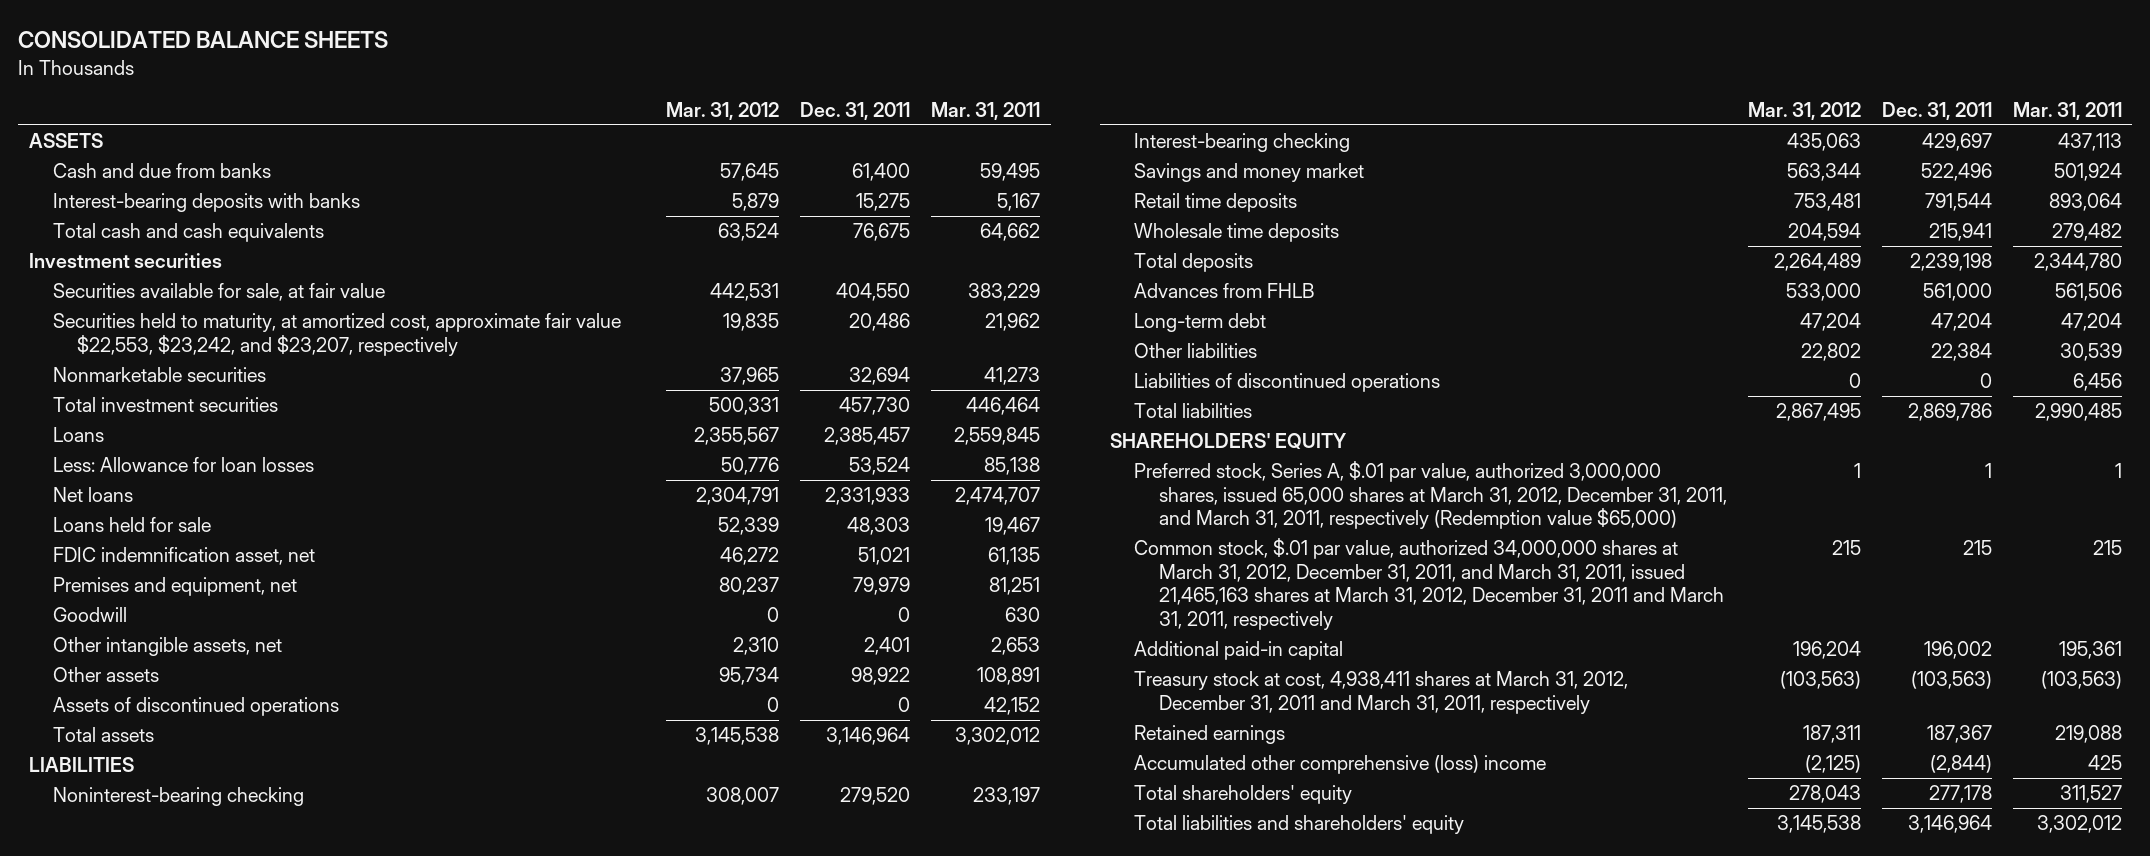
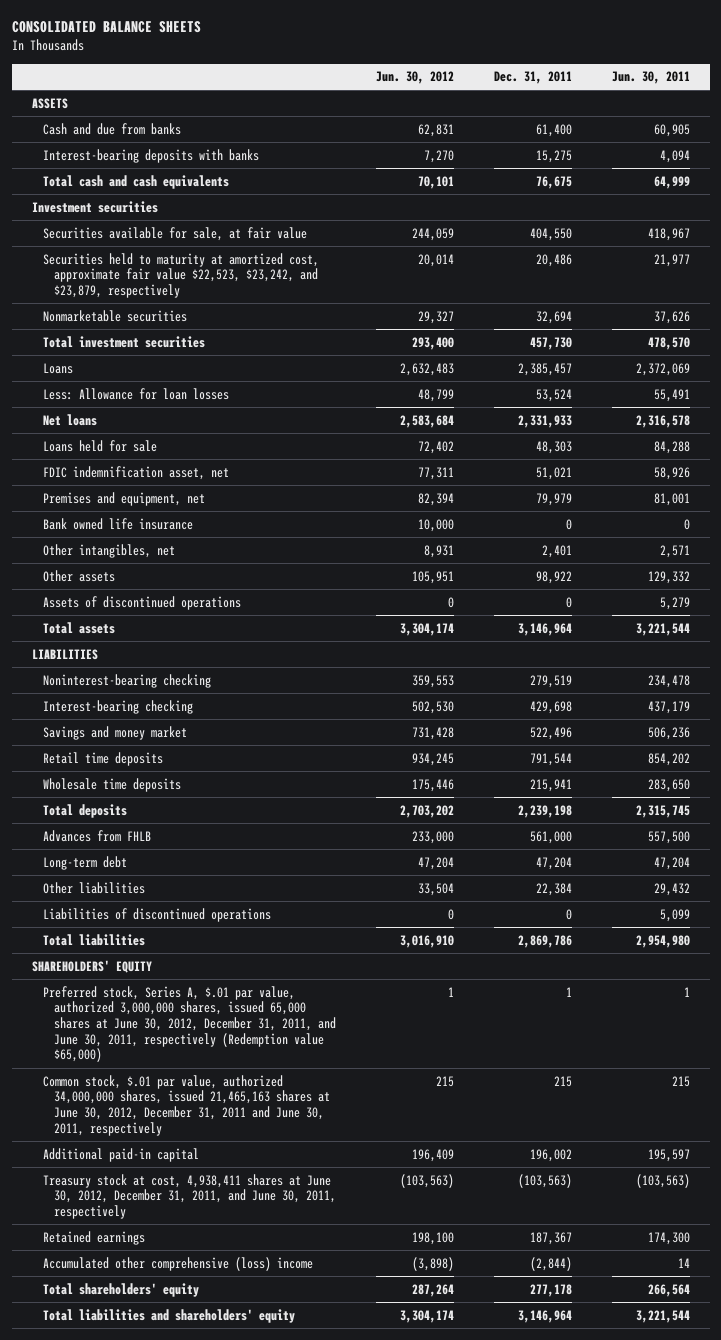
- | Mar. 31, 2012 | Dec. 31, 2011 | Mar. 31, 2011
+ | Jun. 30, 2012 | Dec. 31, 2011 | Jun. 30, 2011
- Securities held to maturity, at amortized cost, approximate fair value $22,553, $23,242, and $23,207, respectively | 19,835 | 20,486 | 21,962
+ Securities held to maturity at amortized cost, approximate fair value $22,523, $23,242, and $23,879, respectively | 20,014 | 20,486 | 21,977
- Goodwill | 0 | 0 | 630
- Other intangible assets, net | 2,310 | 2,401 | 2,653
+ Bank owned life insurance | 10,000 | 0 | 0
+ Other intangibles, net | 8,931 | 2,401 | 2,571
- Noninterest-bearing checking | 308,007 | 279,520 | 233,197
- Interest-bearing checking | 435,063 | 429,697 | 437,113
+ Noninterest-bearing checking | 359,553 | 279,519 | 234,478
+ Interest-bearing checking | 502,530 | 429,698 | 437,179
- Preferred stock, Series A, $.01 par value, authorized 3,000,000 shares, issued 65,000 shares at March 31, 2012, December 31, 2011, and March 31, 2011, respectively (Redemption value $65,000) | 1 | 1 | 1
- Common stock, $.01 par value, authorized 34,000,000 shares at March 31, 2012, December 31, 2011, and March 31, 2011, issued 21,465,163 shares at March 31, 2012, December 31, 2011 and March 31, 2011, respectively | 215 | 215 | 215
+ Preferred stock, Series A, $.01 par value, authorized 3,000,000 shares, issued 65,000 shares at June 30, 2012, December 31, 2011, and June 30, 2011, respectively (Redemption value $65,000) | 1 | 1 | 1
+ Common stock, $.01 par value, authorized 34,000,000 shares, issued 21,465,163 shares at June 30, 2012, December 31, 2011 and June 30, 2011, respectively | 215 | 215 | 215
- Treasury stock at cost, 4,938,411 shares at March 31, 2012, December 31, 2011 and March 31, 2011, respectively | (103,563) | (103,563) | (103,563)
+ Treasury stock at cost, 4,938,411 shares at June 30, 2012, December 31, 2011, and June 30, 2011, respectively | (103,563) | (103,563) | (103,563)

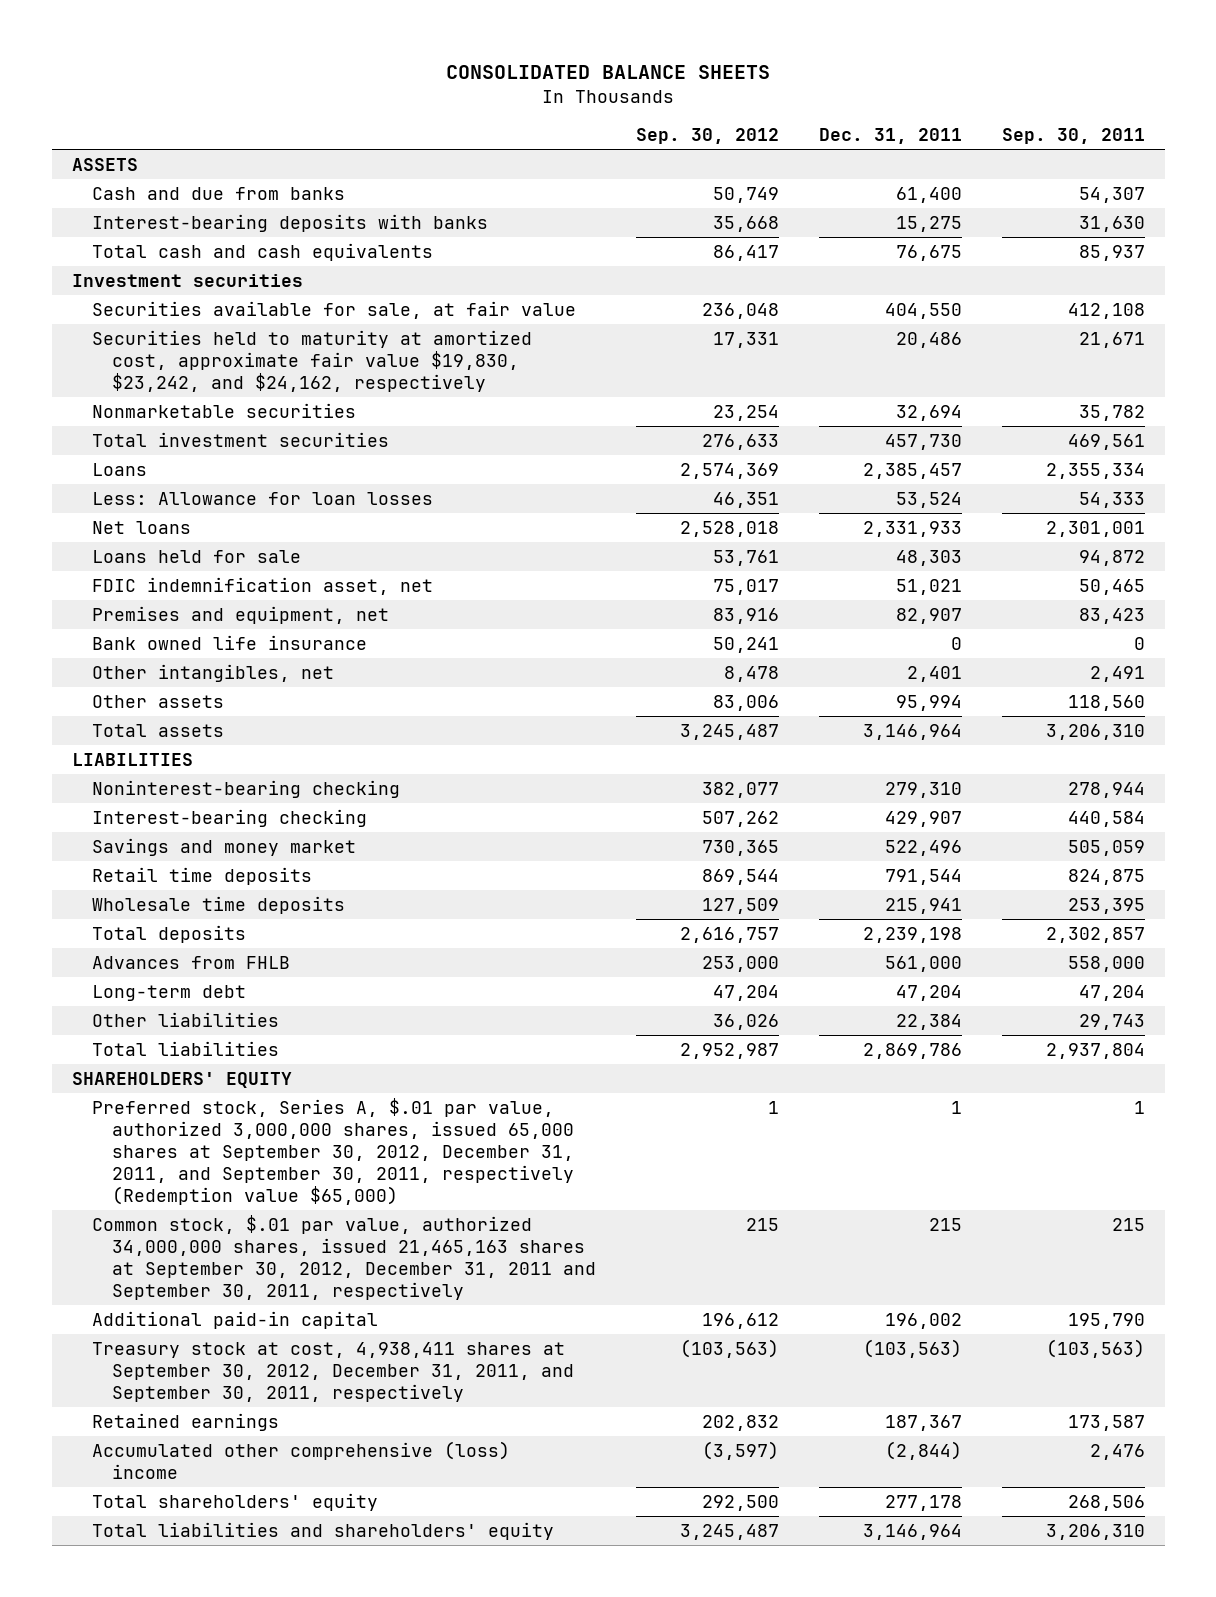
- | Jun. 30, 2012 | Dec. 31, 2011 | Jun. 30, 2011
+ | Sep. 30, 2012 | Dec. 31, 2011 | Sep. 30, 2011
- Securities held to maturity at amortized cost, approximate fair value $22,523, $23,242, and $23,879, respectively | 20,014 | 20,486 | 21,977
+ Securities held to maturity at amortized cost, approximate fair value $19,830, $23,242, and $24,162, respectively | 17,331 | 20,486 | 21,671
- Premises and equipment, net | 82,394 | 79,979 | 81,001
+ Premises and equipment, net | 83,916 | 82,907 | 83,423
- Other assets | 105,951 | 98,922 | 129,332
- Assets of discontinued operations | 0 | 0 | 5,279
+ Other assets | 83,006 | 95,994 | 118,560
- Noninterest-bearing checking | 359,553 | 279,519 | 234,478
- Interest-bearing checking | 502,530 | 429,698 | 437,179
+ Noninterest-bearing checking | 382,077 | 279,310 | 278,944
+ Interest-bearing checking | 507,262 | 429,907 | 440,584
- Liabilities of discontinued operations | 0 | 0 | 5,099
- Preferred stock, Series A, $.01 par value, authorized 3,000,000 shares, issued 65,000 shares at June 30, 2012, December 31, 2011, and June 30, 2011, respectively (Redemption value $65,000) | 1 | 1 | 1
- Common stock, $.01 par value, authorized 34,000,000 shares, issued 21,465,163 shares at June 30, 2012, December 31, 2011 and June 30, 2011, respectively | 215 | 215 | 215
+ Preferred stock, Series A, $.01 par value, authorized 3,000,000 shares, issued 65,000 shares at September 30, 2012, December 31, 2011, and September 30, 2011, respectively (Redemption value $65,000) | 1 | 1 | 1
+ Common stock, $.01 par value, authorized 34,000,000 shares, issued 21,465,163 shares at September 30, 2012, December 31, 2011 and September 30, 2011, respectively | 215 | 215 | 215
- Treasury stock at cost, 4,938,411 shares at June 30, 2012, December 31, 2011, and June 30, 2011, respectively | (103,563) | (103,563) | (103,563)
+ Treasury stock at cost, 4,938,411 shares at September 30, 2012, December 31, 2011, and September 30, 2011, respectively | (103,563) | (103,563) | (103,563)

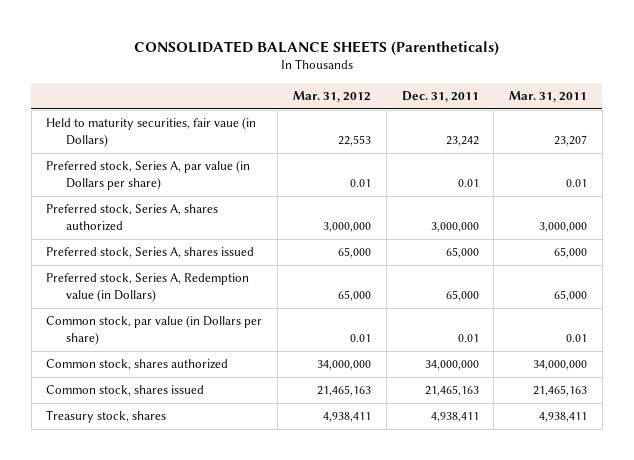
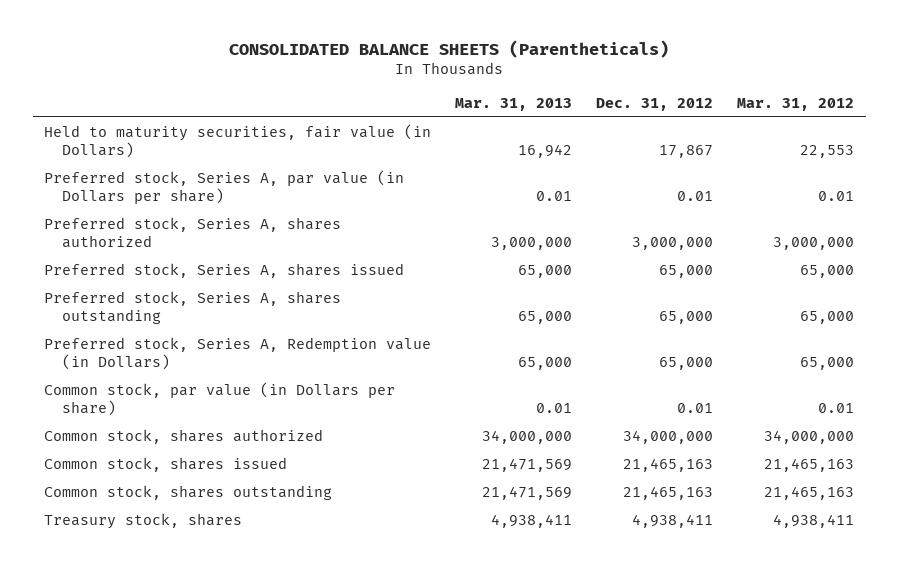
- | Mar. 31, 2012 | Dec. 31, 2011 | Mar. 31, 2011
+ | Mar. 31, 2013 | Dec. 31, 2012 | Mar. 31, 2012
- Held to maturity securities, fair vaue (in Dollars) | 22,553 | 23,242 | 23,207
+ Held to maturity securities, fair value (in Dollars) | 16,942 | 17,867 | 22,553
+ Preferred stock, Series A, shares outstanding | 65,000 | 65,000 | 65,000
+ Common stock, shares outstanding | 21,471,569 | 21,465,163 | 21,465,163

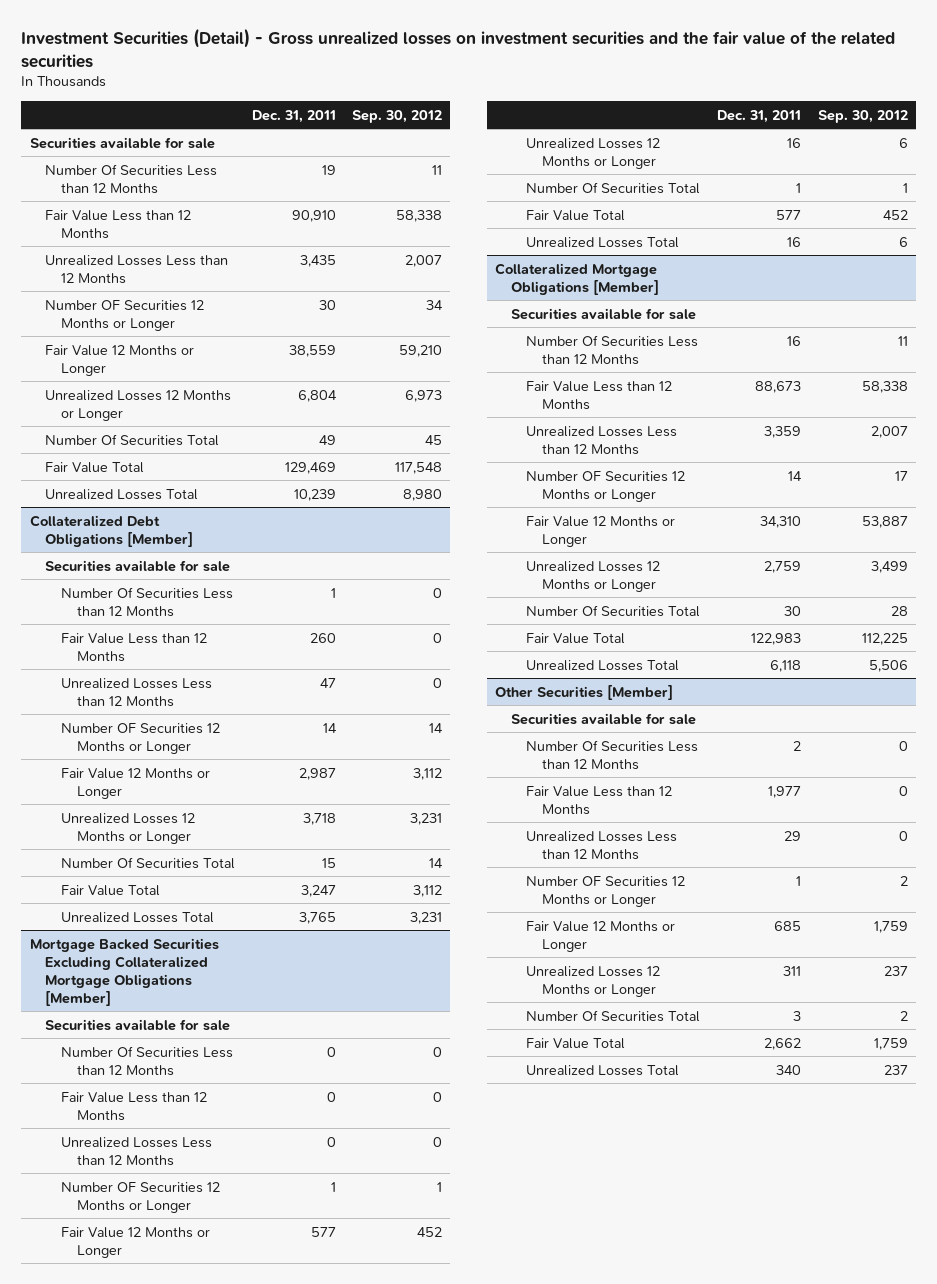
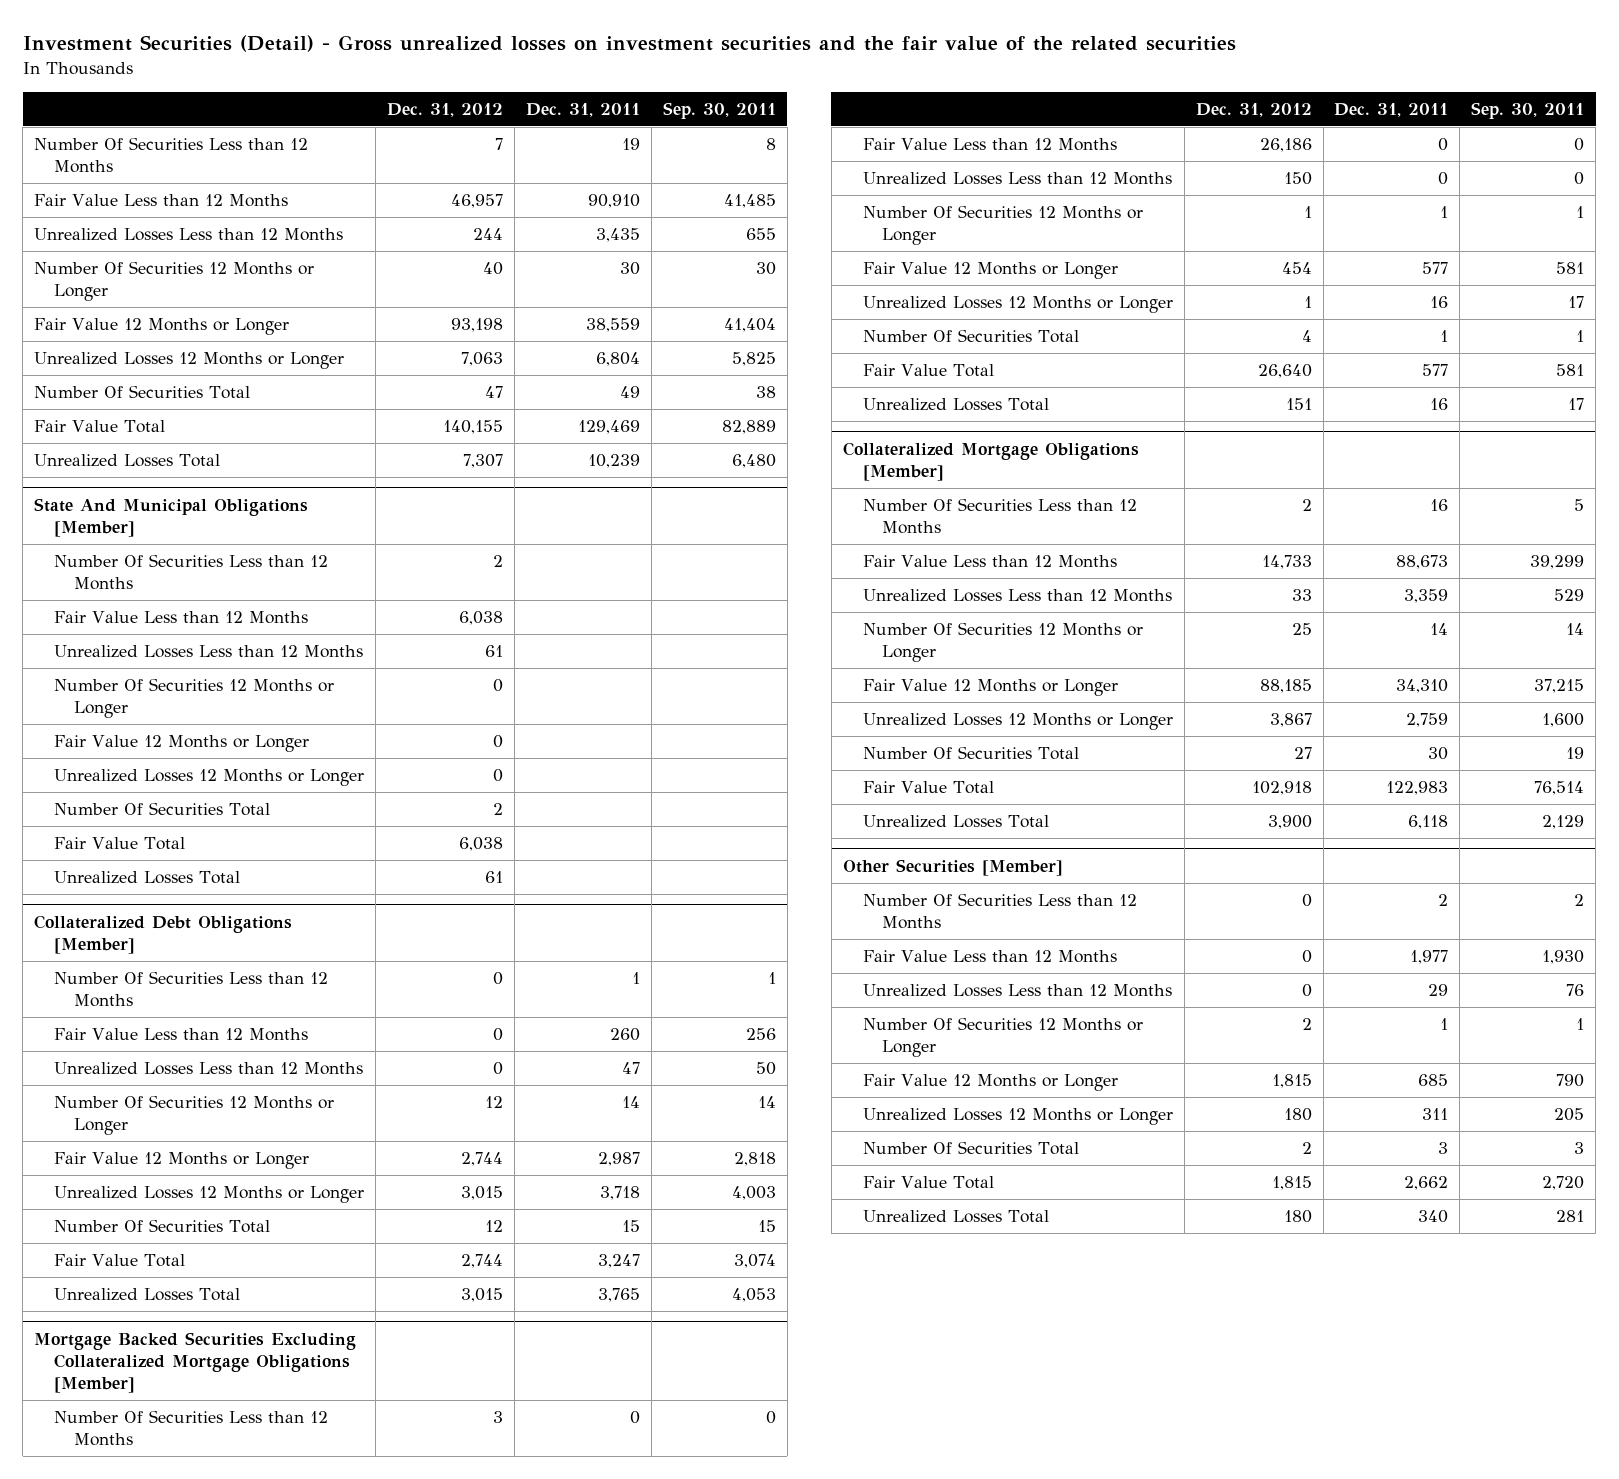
- | Dec. 31, 2011 | Sep. 30, 2012
+ | Dec. 31, 2012 | Dec. 31, 2011 | Sep. 30, 2011
- Securities available for sale
- Number OF Securities 12 Months or Longer | 30 | 34
+ Number Of Securities 12 Months or Longer | 40 | 30 | 30
+ State And Municipal Obligations [Member]
+ Number Of Securities Less than 12 Months | 2 | |
+ Fair Value Less than 12 Months | 6,038 | |
+ Unrealized Losses Less than 12 Months | 61 | |
+ Number Of Securities 12 Months or Longer | 0 | |
+ Fair Value 12 Months or Longer | 0 | |
+ Unrealized Losses 12 Months or Longer | 0 | |
+ Number Of Securities Total | 2 | |
+ Fair Value Total | 6,038 | |
+ Unrealized Losses Total | 61 | |
@ Collateralized Debt Obligations [Member]
- Securities available for sale
- Number OF Securities 12 Months or Longer | 14 | 14
+ Number Of Securities 12 Months or Longer | 12 | 14 | 14
@ Mortgage Backed Securities Excluding Collateralized Mortgage Obligations [Member]
- Securities available for sale
- Number OF Securities 12 Months or Longer | 1 | 1
+ Number Of Securities 12 Months or Longer | 1 | 1 | 1
@ Collateralized Mortgage Obligations [Member]
- Securities available for sale
- Number OF Securities 12 Months or Longer | 14 | 17
+ Number Of Securities 12 Months or Longer | 25 | 14 | 14
@ Other Securities [Member]
- Securities available for sale
- Number OF Securities 12 Months or Longer | 1 | 2
+ Number Of Securities 12 Months or Longer | 2 | 1 | 1

